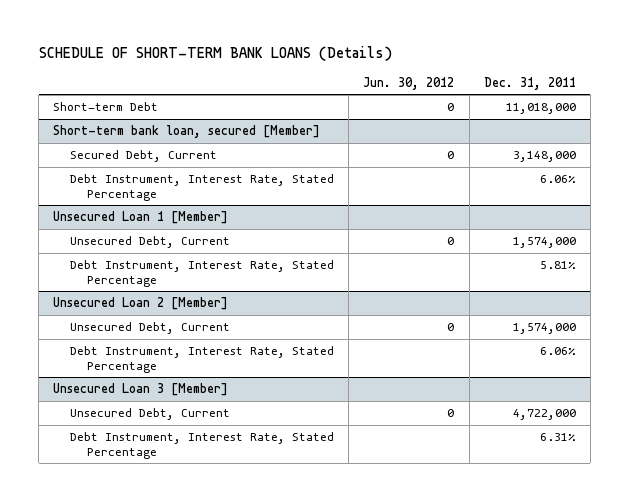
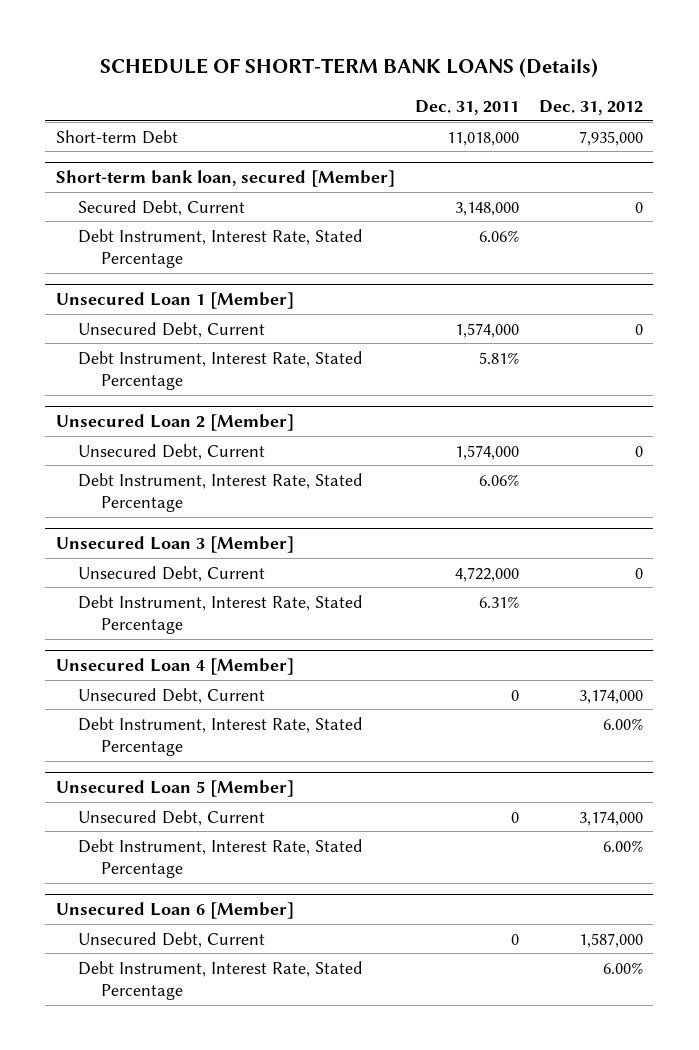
- | Jun. 30, 2012 | Dec. 31, 2011
+ | Dec. 31, 2011 | Dec. 31, 2012
+ Unsecured Loan 4 [Member]
+ Unsecured Debt, Current | 0 | 3,174,000
+ Debt Instrument, Interest Rate, Stated Percentage | | 6.00%
+ Unsecured Loan 5 [Member]
+ Unsecured Debt, Current | 0 | 3,174,000
+ Debt Instrument, Interest Rate, Stated Percentage | | 6.00%
+ Unsecured Loan 6 [Member]
+ Unsecured Debt, Current | 0 | 1,587,000
+ Debt Instrument, Interest Rate, Stated Percentage | | 6.00%

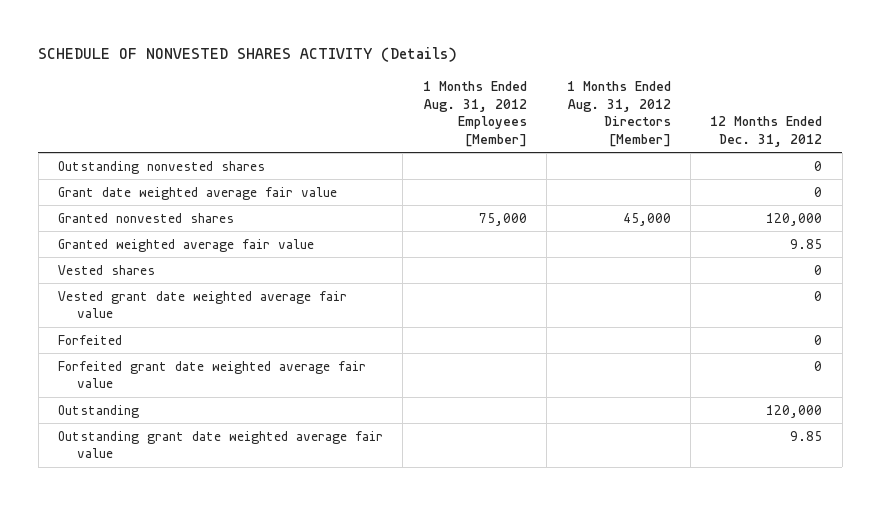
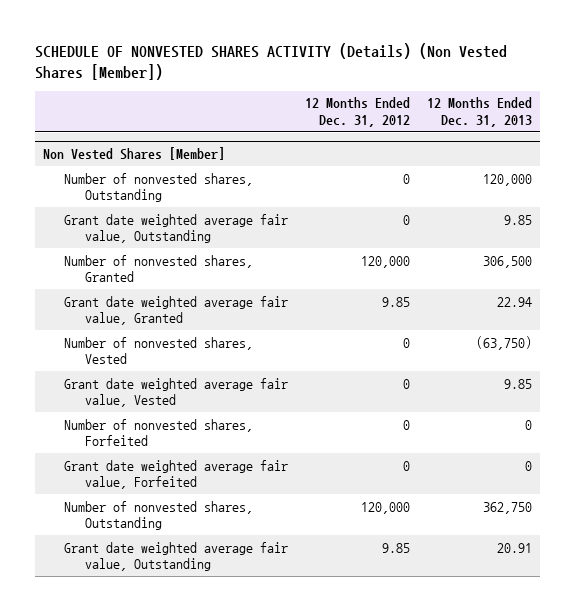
- SCHEDULE OF NONVESTED SHARES ACTIVITY (Details)
+ SCHEDULE OF NONVESTED SHARES ACTIVITY (Details) (Non Vested Shares [Member])
- | 1 Months Ended Aug. 31, 2012 Employees [Member] | 1 Months Ended Aug. 31, 2012 Directors [Member] | 12 Months Ended Dec. 31, 2012
+ | 12 Months Ended Dec. 31, 2012 | 12 Months Ended Dec. 31, 2013
- Outstanding nonvested shares | | | 0
- Grant date weighted average fair value | | | 0
- Granted nonvested shares | 75,000 | 45,000 | 120,000
- Granted weighted average fair value | | | 9.85
- Vested shares | | | 0
- Vested grant date weighted average fair value | | | 0
- Forfeited | | | 0
- Forfeited grant date weighted average fair value | | | 0
- Outstanding | | | 120,000
- Outstanding grant date weighted average fair value | | | 9.85
+ Non Vested Shares [Member]
+ Number of nonvested shares, Outstanding | 0 | 120,000
+ Grant date weighted average fair value, Outstanding | 0 | 9.85
+ Number of nonvested shares, Granted | 120,000 | 306,500
+ Grant date weighted average fair value, Granted | 9.85 | 22.94
+ Number of nonvested shares, Vested | 0 | (63,750)
+ Grant date weighted average fair value, Vested | 0 | 9.85
+ Number of nonvested shares, Forfeited | 0 | 0
+ Grant date weighted average fair value, Forfeited | 0 | 0
+ Number of nonvested shares, Outstanding | 120,000 | 362,750
+ Grant date weighted average fair value, Outstanding | 9.85 | 20.91

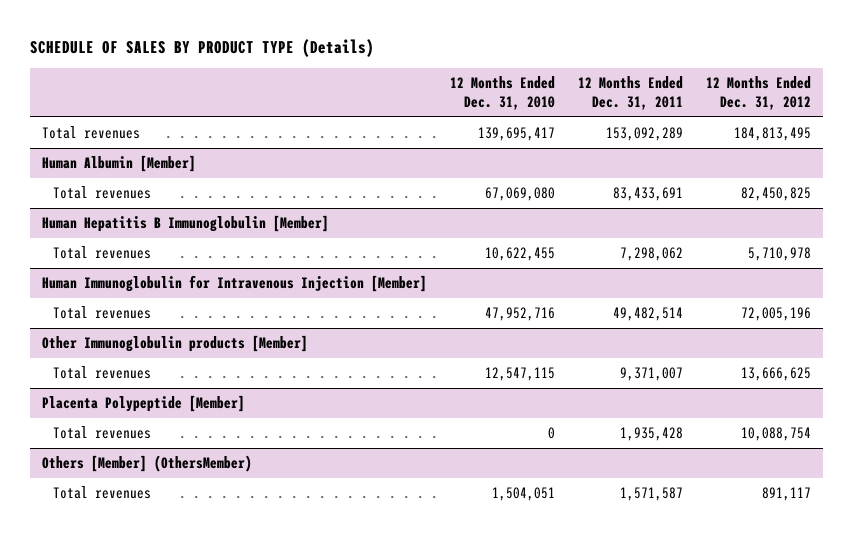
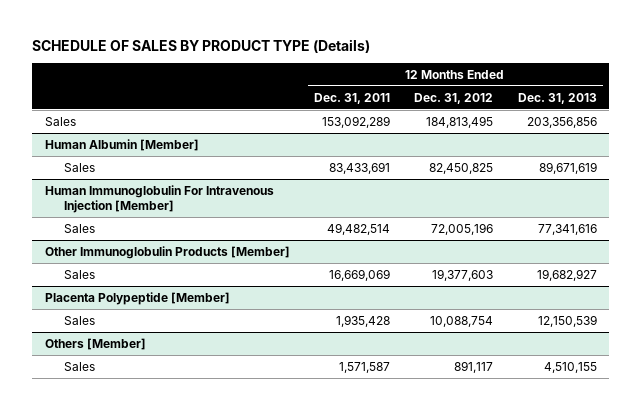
- | 12 Months Ended Dec. 31, 2010 | 12 Months Ended Dec. 31, 2011 | 12 Months Ended Dec. 31, 2012
+ | 12 Months Ended Dec. 31, 2011 | 12 Months Ended Dec. 31, 2012 | 12 Months Ended Dec. 31, 2013
- Total revenues | 139,695,417 | 153,092,289 | 184,813,495
+ Sales | 153,092,289 | 184,813,495 | 203,356,856
@ Human Albumin [Member]
- Total revenues | 67,069,080 | 83,433,691 | 82,450,825
- Human Hepatitis B Immunoglobulin [Member]
- Total revenues | 10,622,455 | 7,298,062 | 5,710,978
- Human Immunoglobulin for Intravenous Injection [Member]
- Total revenues | 47,952,716 | 49,482,514 | 72,005,196
- Other Immunoglobulin products [Member]
- Total revenues | 12,547,115 | 9,371,007 | 13,666,625
@ Human Albumin [Member]
+ Sales | 83,433,691 | 82,450,825 | 89,671,619
+ Human Immunoglobulin For Intravenous Injection [Member]
+ Sales | 49,482,514 | 72,005,196 | 77,341,616
+ Other Immunoglobulin Products [Member]
+ Sales | 16,669,069 | 19,377,603 | 19,682,927
@ Placenta Polypeptide [Member]
- Total revenues | 0 | 1,935,428 | 10,088,754
- Others [Member] (OthersMember)
- Total revenues | 1,504,051 | 1,571,587 | 891,117
@ Placenta Polypeptide [Member]
+ Sales | 1,935,428 | 10,088,754 | 12,150,539
+ Others [Member]
+ Sales | 1,571,587 | 891,117 | 4,510,155

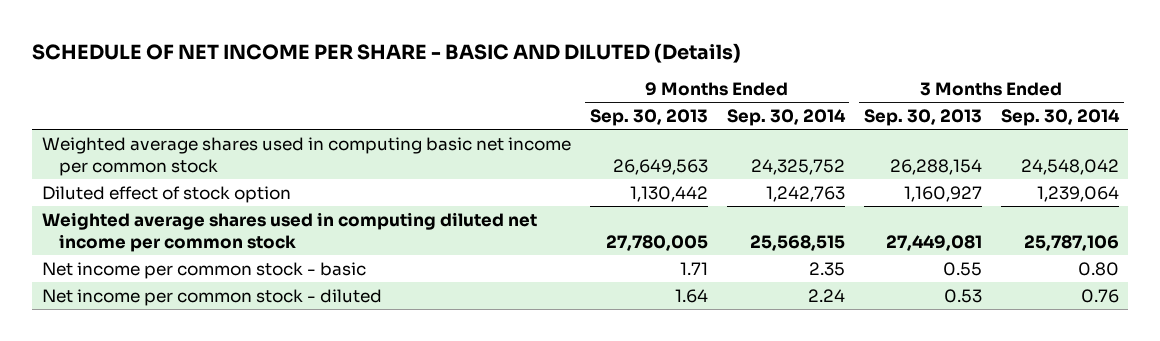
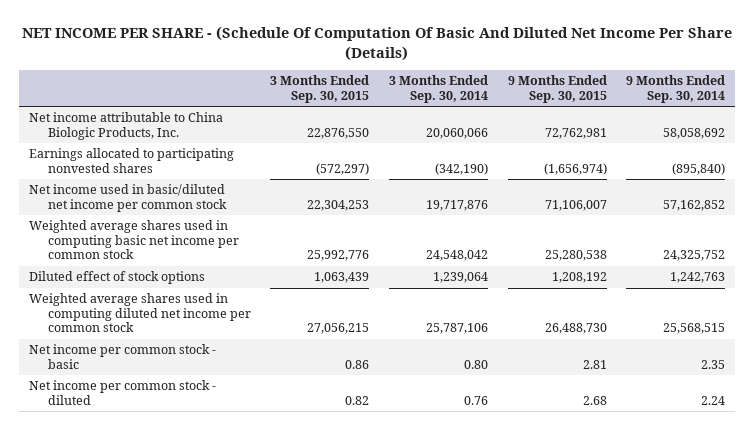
- SCHEDULE OF NET INCOME PER SHARE - BASIC AND DILUTED (Details)
+ NET INCOME PER SHARE - (Schedule Of Computation Of Basic And Diluted Net Income Per Share (Details)
- | 9 Months Ended Sep. 30, 2013 | 9 Months Ended Sep. 30, 2014 | 3 Months Ended Sep. 30, 2013 | 3 Months Ended Sep. 30, 2014
+ | 3 Months Ended Sep. 30, 2015 | 3 Months Ended Sep. 30, 2014 | 9 Months Ended Sep. 30, 2015 | 9 Months Ended Sep. 30, 2014
+ Net income attributable to China Biologic Products, Inc. | 22,876,550 | 20,060,066 | 72,762,981 | 58,058,692
+ Earnings allocated to participating nonvested shares | (572,297) | (342,190) | (1,656,974) | (895,840)
+ Net income used in basic/diluted net income per common stock | 22,304,253 | 19,717,876 | 71,106,007 | 57,162,852
- Diluted effect of stock option | 1,130,442 | 1,242,763 | 1,160,927 | 1,239,064
+ Diluted effect of stock options | 1,063,439 | 1,239,064 | 1,208,192 | 1,242,763

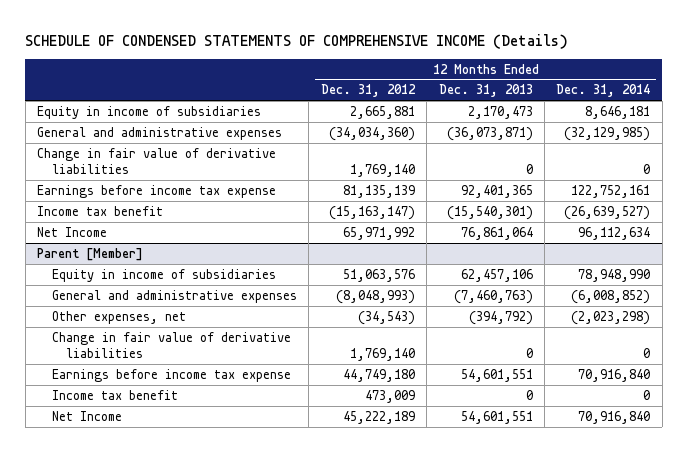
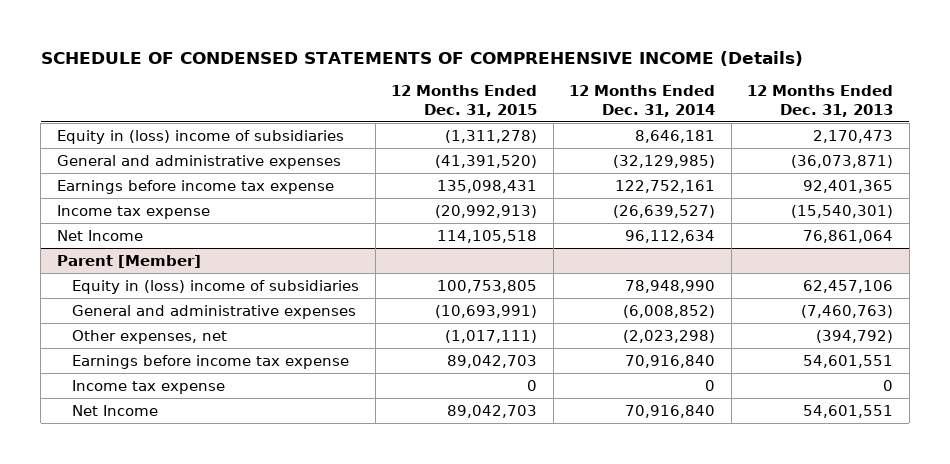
- | 12 Months Ended Dec. 31, 2012 | 12 Months Ended Dec. 31, 2013 | 12 Months Ended Dec. 31, 2014
+ | 12 Months Ended Dec. 31, 2015 | 12 Months Ended Dec. 31, 2014 | 12 Months Ended Dec. 31, 2013
- Equity in income of subsidiaries | 2,665,881 | 2,170,473 | 8,646,181
+ Equity in (loss) income of subsidiaries | (1,311,278) | 8,646,181 | 2,170,473
- Change in fair value of derivative liabilities | 1,769,140 | 0 | 0
- Income tax benefit | (15,163,147) | (15,540,301) | (26,639,527)
+ Income tax expense | (20,992,913) | (26,639,527) | (15,540,301)
@ Parent [Member]
- Equity in income of subsidiaries | 51,063,576 | 62,457,106 | 78,948,990
+ Equity in (loss) income of subsidiaries | 100,753,805 | 78,948,990 | 62,457,106
- Change in fair value of derivative liabilities | 1,769,140 | 0 | 0
- Income tax benefit | 473,009 | 0 | 0
+ Income tax expense | 0 | 0 | 0

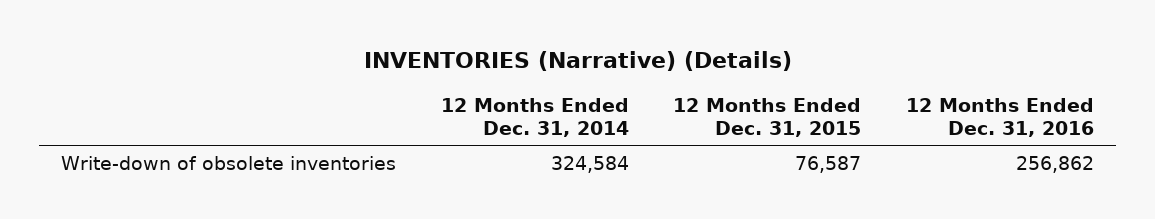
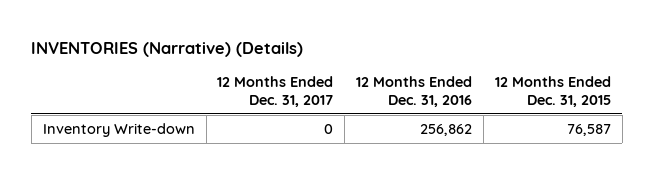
- | 12 Months Ended Dec. 31, 2014 | 12 Months Ended Dec. 31, 2015 | 12 Months Ended Dec. 31, 2016
+ | 12 Months Ended Dec. 31, 2017 | 12 Months Ended Dec. 31, 2016 | 12 Months Ended Dec. 31, 2015
- Write-down of obsolete inventories | 324,584 | 76,587 | 256,862
+ Inventory Write-down | 0 | 256,862 | 76,587

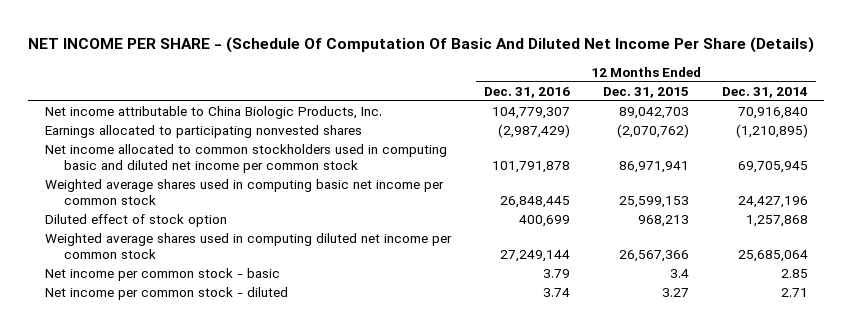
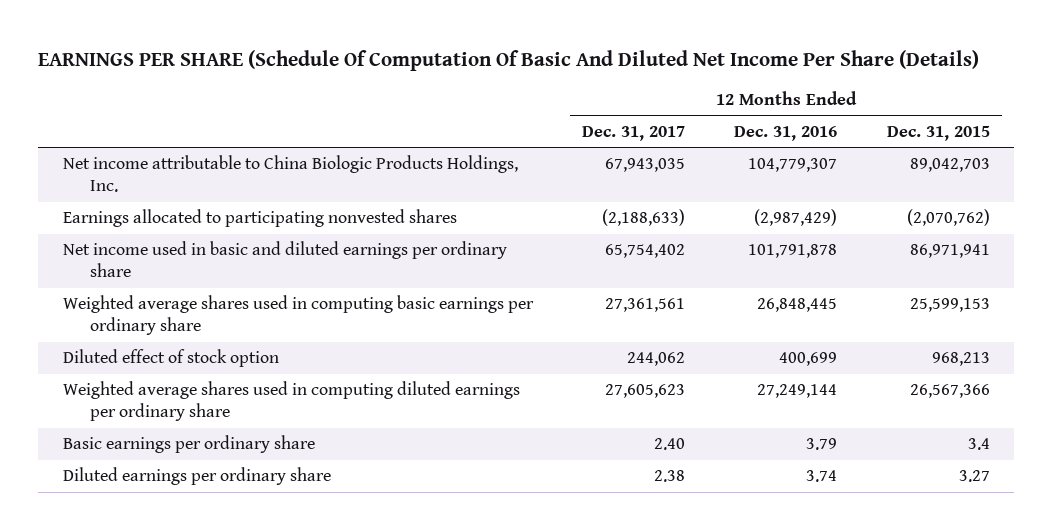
- NET INCOME PER SHARE - (Schedule Of Computation Of Basic And Diluted Net Income Per Share (Details)
+ EARNINGS PER SHARE (Schedule Of Computation Of Basic And Diluted Net Income Per Share (Details)
- | 12 Months Ended Dec. 31, 2016 | 12 Months Ended Dec. 31, 2015 | 12 Months Ended Dec. 31, 2014
+ | 12 Months Ended Dec. 31, 2017 | 12 Months Ended Dec. 31, 2016 | 12 Months Ended Dec. 31, 2015
- Net income attributable to China Biologic Products, Inc. | 104,779,307 | 89,042,703 | 70,916,840
+ Net income attributable to China Biologic Products Holdings, Inc. | 67,943,035 | 104,779,307 | 89,042,703
- Net income allocated to common stockholders used in computing basic and diluted net income per common stock | 101,791,878 | 86,971,941 | 69,705,945
- Weighted average shares used in computing basic net income per common stock | 26,848,445 | 25,599,153 | 24,427,196
+ Net income used in basic and diluted earnings per ordinary share | 65,754,402 | 101,791,878 | 86,971,941
+ Weighted average shares used in computing basic earnings per ordinary share | 27,361,561 | 26,848,445 | 25,599,153
- Weighted average shares used in computing diluted net income per common stock | 27,249,144 | 26,567,366 | 25,685,064
- Net income per common stock - basic | 3.79 | 3.4 | 2.85
- Net income per common stock - diluted | 3.74 | 3.27 | 2.71
+ Weighted average shares used in computing diluted earnings per ordinary share | 27,605,623 | 27,249,144 | 26,567,366
+ Basic earnings per ordinary share | 2.40 | 3.79 | 3.4
+ Diluted earnings per ordinary share | 2.38 | 3.74 | 3.27

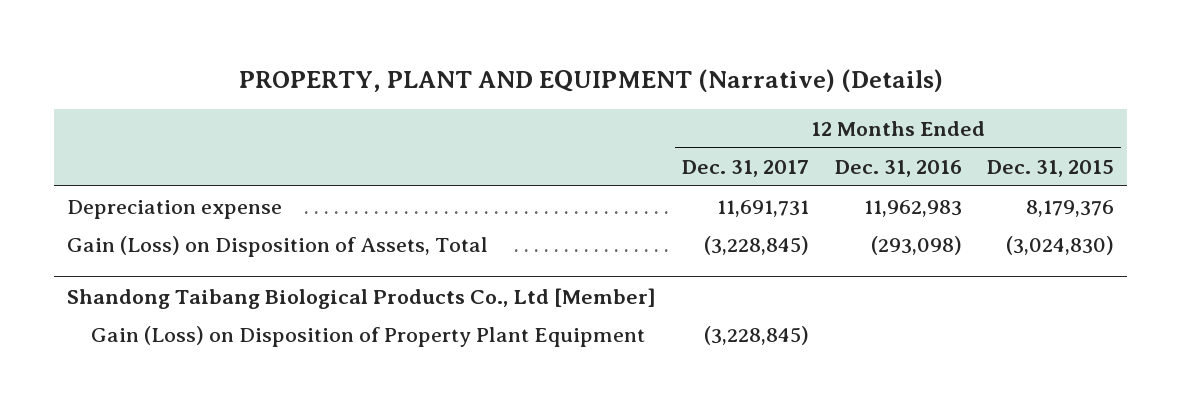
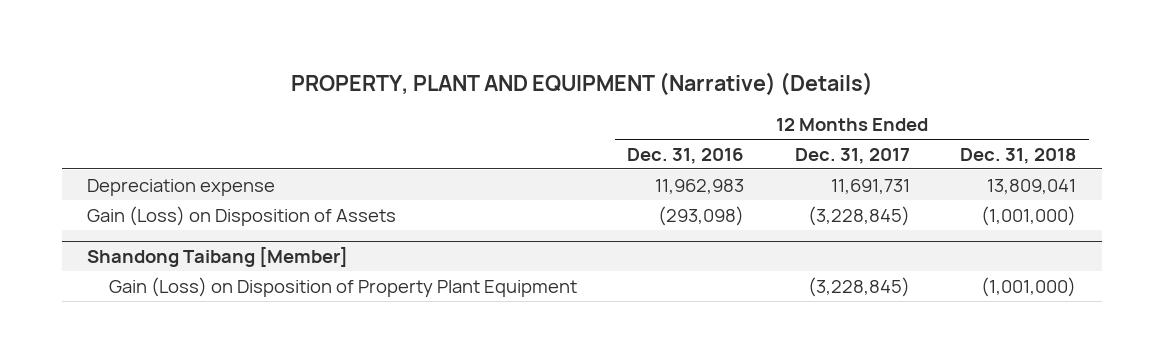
- | 12 Months Ended Dec. 31, 2017 | 12 Months Ended Dec. 31, 2016 | 12 Months Ended Dec. 31, 2015
+ | 12 Months Ended Dec. 31, 2016 | 12 Months Ended Dec. 31, 2017 | 12 Months Ended Dec. 31, 2018
- Gain (Loss) on Disposition of Assets, Total | (3,228,845) | (293,098) | (3,024,830)
- Shandong Taibang Biological Products Co., Ltd [Member]
+ Gain (Loss) on Disposition of Assets | (293,098) | (3,228,845) | (1,001,000)
+ Shandong Taibang [Member]

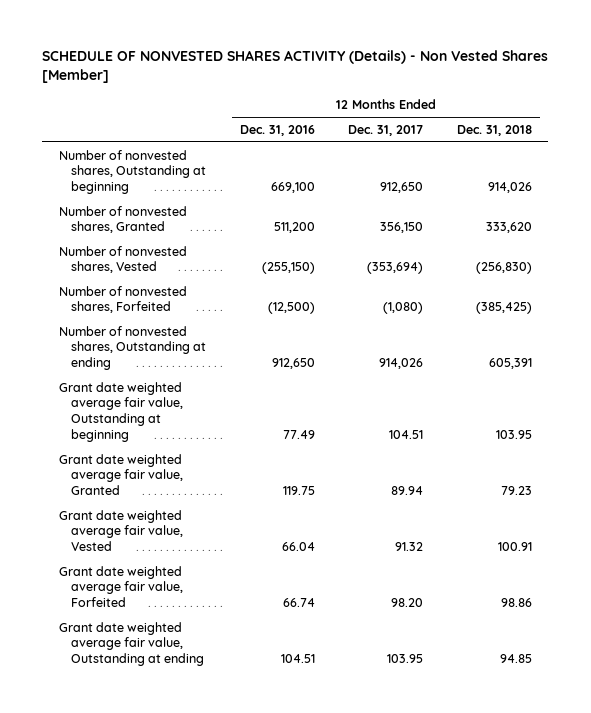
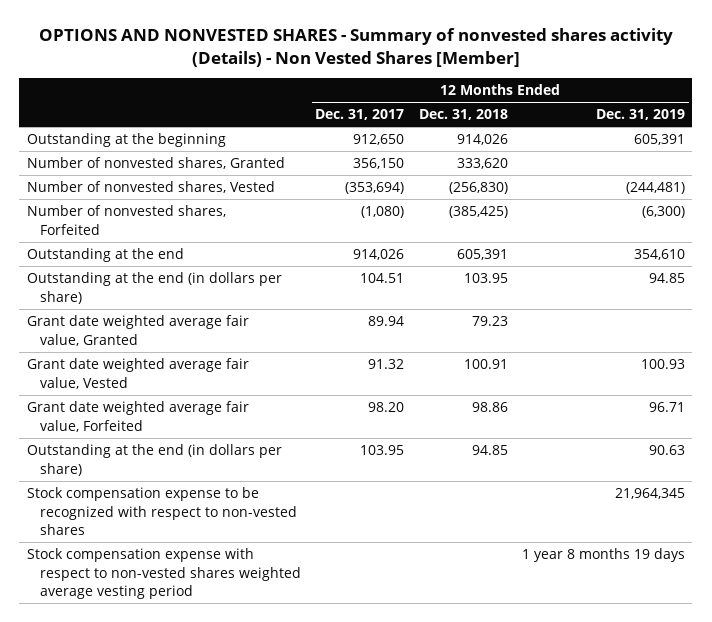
- SCHEDULE OF NONVESTED SHARES ACTIVITY (Details) - Non Vested Shares [Member]
+ OPTIONS AND NONVESTED SHARES - Summary of nonvested shares activity (Details) - Non Vested Shares [Member]
- | 12 Months Ended Dec. 31, 2016 | 12 Months Ended Dec. 31, 2017 | 12 Months Ended Dec. 31, 2018
+ | 12 Months Ended Dec. 31, 2017 | 12 Months Ended Dec. 31, 2018 | 12 Months Ended Dec. 31, 2019
- Number of nonvested shares, Outstanding at beginning | 669,100 | 912,650 | 914,026
+ Outstanding at the beginning | 912,650 | 914,026 | 605,391
- Number of nonvested shares, Outstanding at ending | 912,650 | 914,026 | 605,391
- Grant date weighted average fair value, Outstanding at beginning | 77.49 | 104.51 | 103.95
+ Outstanding at the end | 914,026 | 605,391 | 354,610
+ Outstanding at the end (in dollars per share) | 104.51 | 103.95 | 94.85
- Grant date weighted average fair value, Outstanding at ending | 104.51 | 103.95 | 94.85
+ Outstanding at the end (in dollars per share) | 103.95 | 94.85 | 90.63
+ Stock compensation expense to be recognized with respect to non-vested shares | | | 21,964,345
+ Stock compensation expense with respect to non-vested shares weighted average vesting period | | | 1 year 8 months 19 days

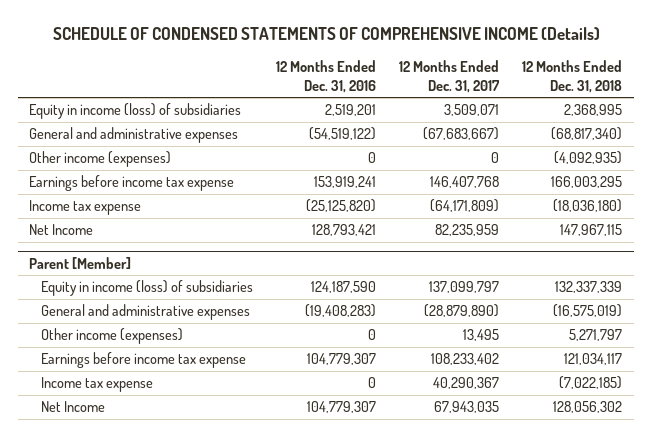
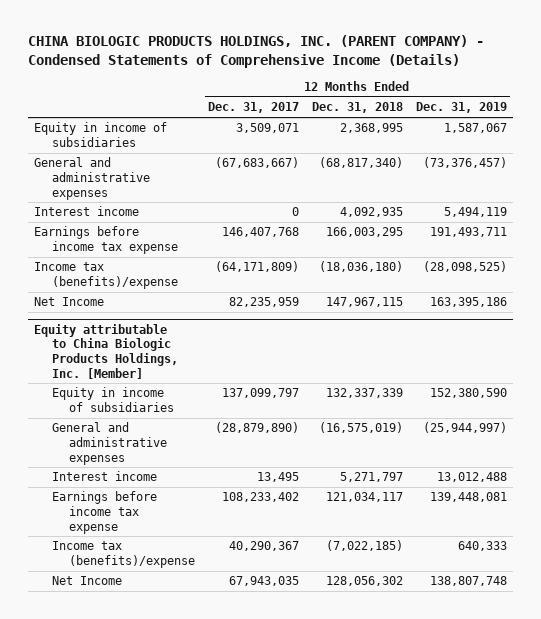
- SCHEDULE OF CONDENSED STATEMENTS OF COMPREHENSIVE INCOME (Details)
+ CHINA BIOLOGIC PRODUCTS HOLDINGS, INC. (PARENT COMPANY) - Condensed Statements of Comprehensive Income (Details)
- | 12 Months Ended Dec. 31, 2016 | 12 Months Ended Dec. 31, 2017 | 12 Months Ended Dec. 31, 2018
+ | 12 Months Ended Dec. 31, 2017 | 12 Months Ended Dec. 31, 2018 | 12 Months Ended Dec. 31, 2019
- Equity in income (loss) of subsidiaries | 2,519,201 | 3,509,071 | 2,368,995
+ Equity in income of subsidiaries | 3,509,071 | 2,368,995 | 1,587,067
- Other income (expenses) | 0 | 0 | (4,092,935)
+ Interest income | 0 | 4,092,935 | 5,494,119
- Income tax expense | (25,125,820) | (64,171,809) | (18,036,180)
+ Income tax (benefits)/expense | (64,171,809) | (18,036,180) | (28,098,525)
- Parent [Member]
- Equity in income (loss) of subsidiaries | 124,187,590 | 137,099,797 | 132,337,339
+ Equity attributable to China Biologic Products Holdings, Inc. [Member]
+ Equity in income of subsidiaries | 137,099,797 | 132,337,339 | 152,380,590
- Other income (expenses) | 0 | 13,495 | 5,271,797
+ Interest income | 13,495 | 5,271,797 | 13,012,488
- Income tax expense | 0 | 40,290,367 | (7,022,185)
+ Income tax (benefits)/expense | 40,290,367 | (7,022,185) | 640,333

